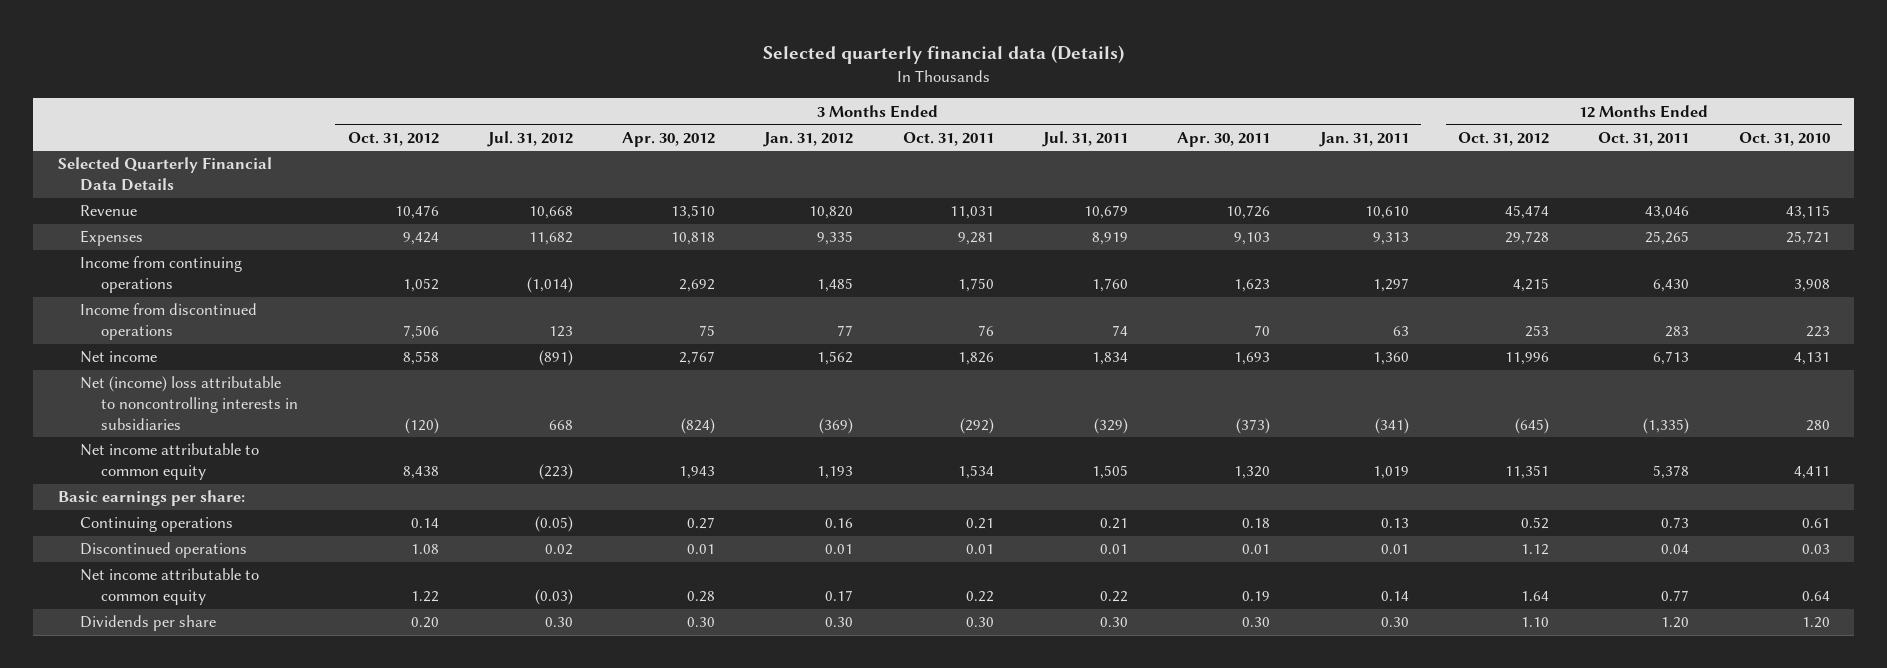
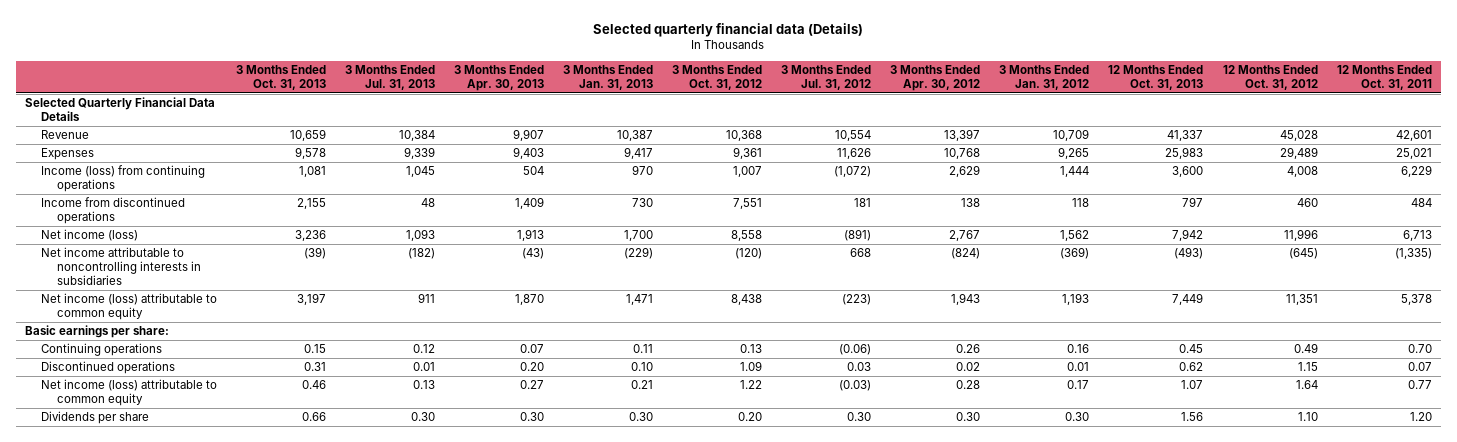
- | 3 Months Ended Oct. 31, 2012 | 3 Months Ended Jul. 31, 2012 | 3 Months Ended Apr. 30, 2012 | 3 Months Ended Jan. 31, 2012 | 3 Months Ended Oct. 31, 2011 | 3 Months Ended Jul. 31, 2011 | 3 Months Ended Apr. 30, 2011 | 3 Months Ended Jan. 31, 2011 | 12 Months Ended Oct. 31, 2012 | 12 Months Ended Oct. 31, 2011 | 12 Months Ended Oct. 31, 2010
+ | 3 Months Ended Oct. 31, 2013 | 3 Months Ended Jul. 31, 2013 | 3 Months Ended Apr. 30, 2013 | 3 Months Ended Jan. 31, 2013 | 3 Months Ended Oct. 31, 2012 | 3 Months Ended Jul. 31, 2012 | 3 Months Ended Apr. 30, 2012 | 3 Months Ended Jan. 31, 2012 | 12 Months Ended Oct. 31, 2013 | 12 Months Ended Oct. 31, 2012 | 12 Months Ended Oct. 31, 2011
- Revenue | 10,476 | 10,668 | 13,510 | 10,820 | 11,031 | 10,679 | 10,726 | 10,610 | 45,474 | 43,046 | 43,115
- Expenses | 9,424 | 11,682 | 10,818 | 9,335 | 9,281 | 8,919 | 9,103 | 9,313 | 29,728 | 25,265 | 25,721
- Income from continuing operations | 1,052 | (1,014) | 2,692 | 1,485 | 1,750 | 1,760 | 1,623 | 1,297 | 4,215 | 6,430 | 3,908
- Income from discontinued operations | 7,506 | 123 | 75 | 77 | 76 | 74 | 70 | 63 | 253 | 283 | 223
- Net income | 8,558 | (891) | 2,767 | 1,562 | 1,826 | 1,834 | 1,693 | 1,360 | 11,996 | 6,713 | 4,131
- Net (income) loss attributable to noncontrolling interests in subsidiaries | (120) | 668 | (824) | (369) | (292) | (329) | (373) | (341) | (645) | (1,335) | 280
- Net income attributable to common equity | 8,438 | (223) | 1,943 | 1,193 | 1,534 | 1,505 | 1,320 | 1,019 | 11,351 | 5,378 | 4,411
+ Revenue | 10,659 | 10,384 | 9,907 | 10,387 | 10,368 | 10,554 | 13,397 | 10,709 | 41,337 | 45,028 | 42,601
+ Expenses | 9,578 | 9,339 | 9,403 | 9,417 | 9,361 | 11,626 | 10,768 | 9,265 | 25,983 | 29,489 | 25,021
+ Income (loss) from continuing operations | 1,081 | 1,045 | 504 | 970 | 1,007 | (1,072) | 2,629 | 1,444 | 3,600 | 4,008 | 6,229
+ Income from discontinued operations | 2,155 | 48 | 1,409 | 730 | 7,551 | 181 | 138 | 118 | 797 | 460 | 484
+ Net income (loss) | 3,236 | 1,093 | 1,913 | 1,700 | 8,558 | (891) | 2,767 | 1,562 | 7,942 | 11,996 | 6,713
+ Net income attributable to noncontrolling interests in subsidiaries | (39) | (182) | (43) | (229) | (120) | 668 | (824) | (369) | (493) | (645) | (1,335)
+ Net income (loss) attributable to common equity | 3,197 | 911 | 1,870 | 1,471 | 8,438 | (223) | 1,943 | 1,193 | 7,449 | 11,351 | 5,378
- Continuing operations | 0.14 | (0.05) | 0.27 | 0.16 | 0.21 | 0.21 | 0.18 | 0.13 | 0.52 | 0.73 | 0.61
- Discontinued operations | 1.08 | 0.02 | 0.01 | 0.01 | 0.01 | 0.01 | 0.01 | 0.01 | 1.12 | 0.04 | 0.03
- Net income attributable to common equity | 1.22 | (0.03) | 0.28 | 0.17 | 0.22 | 0.22 | 0.19 | 0.14 | 1.64 | 0.77 | 0.64
+ Continuing operations | 0.15 | 0.12 | 0.07 | 0.11 | 0.13 | (0.06) | 0.26 | 0.16 | 0.45 | 0.49 | 0.70
+ Discontinued operations | 0.31 | 0.01 | 0.20 | 0.10 | 1.09 | 0.03 | 0.02 | 0.01 | 0.62 | 1.15 | 0.07
+ Net income (loss) attributable to common equity | 0.46 | 0.13 | 0.27 | 0.21 | 1.22 | (0.03) | 0.28 | 0.17 | 1.07 | 1.64 | 0.77

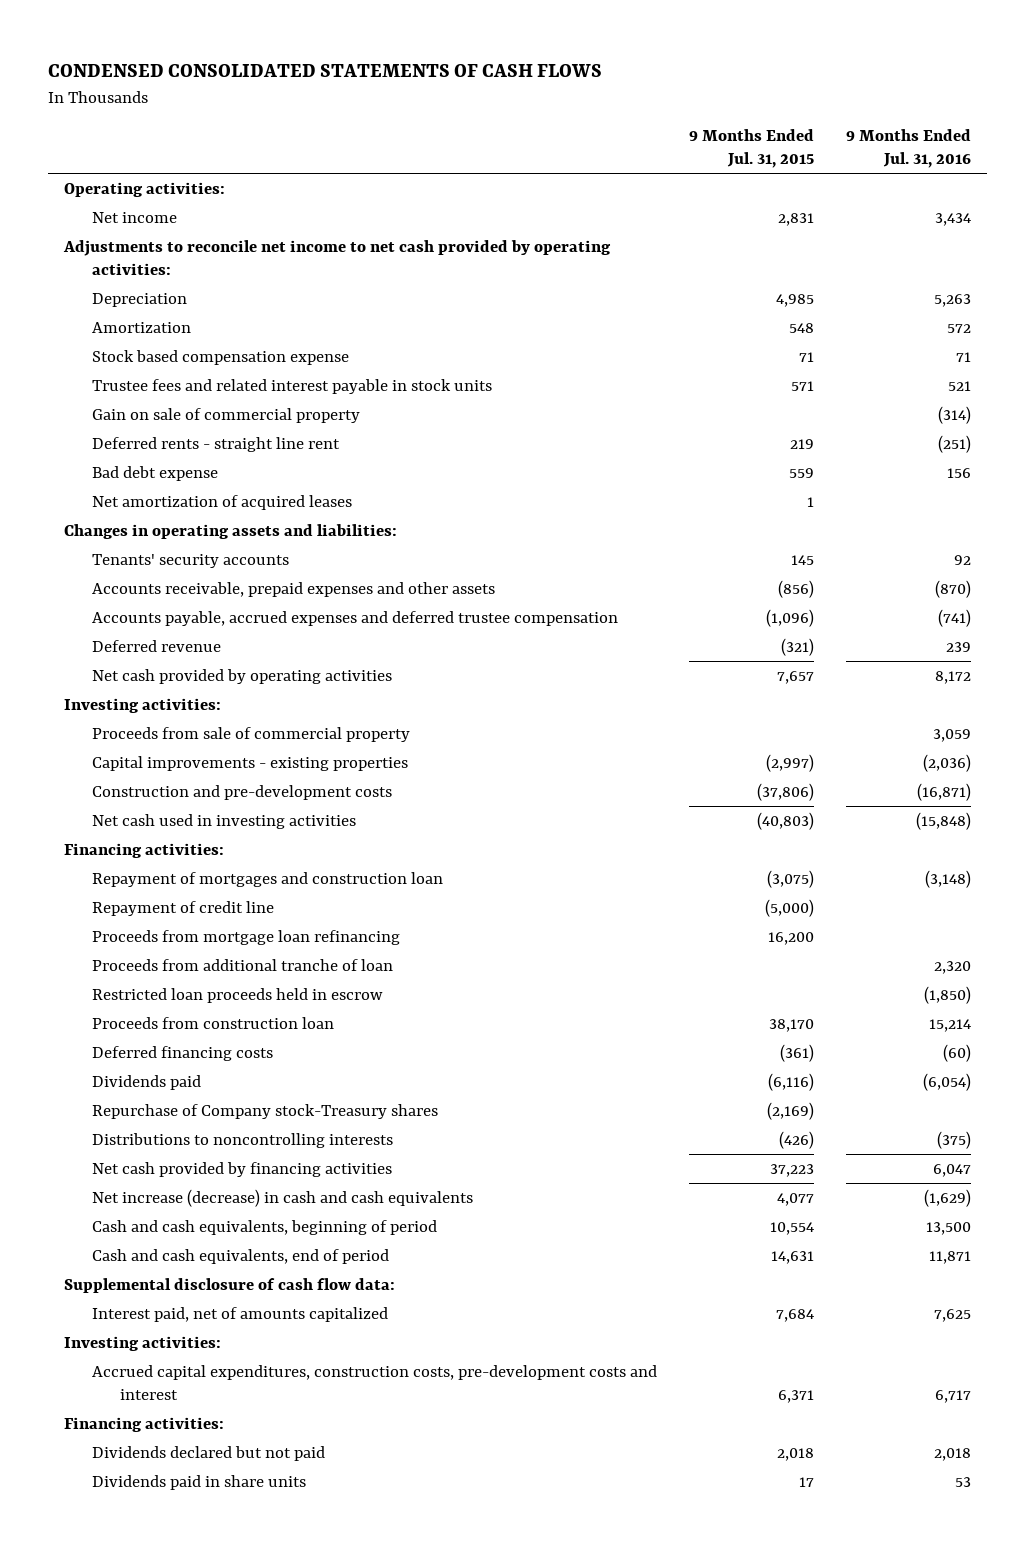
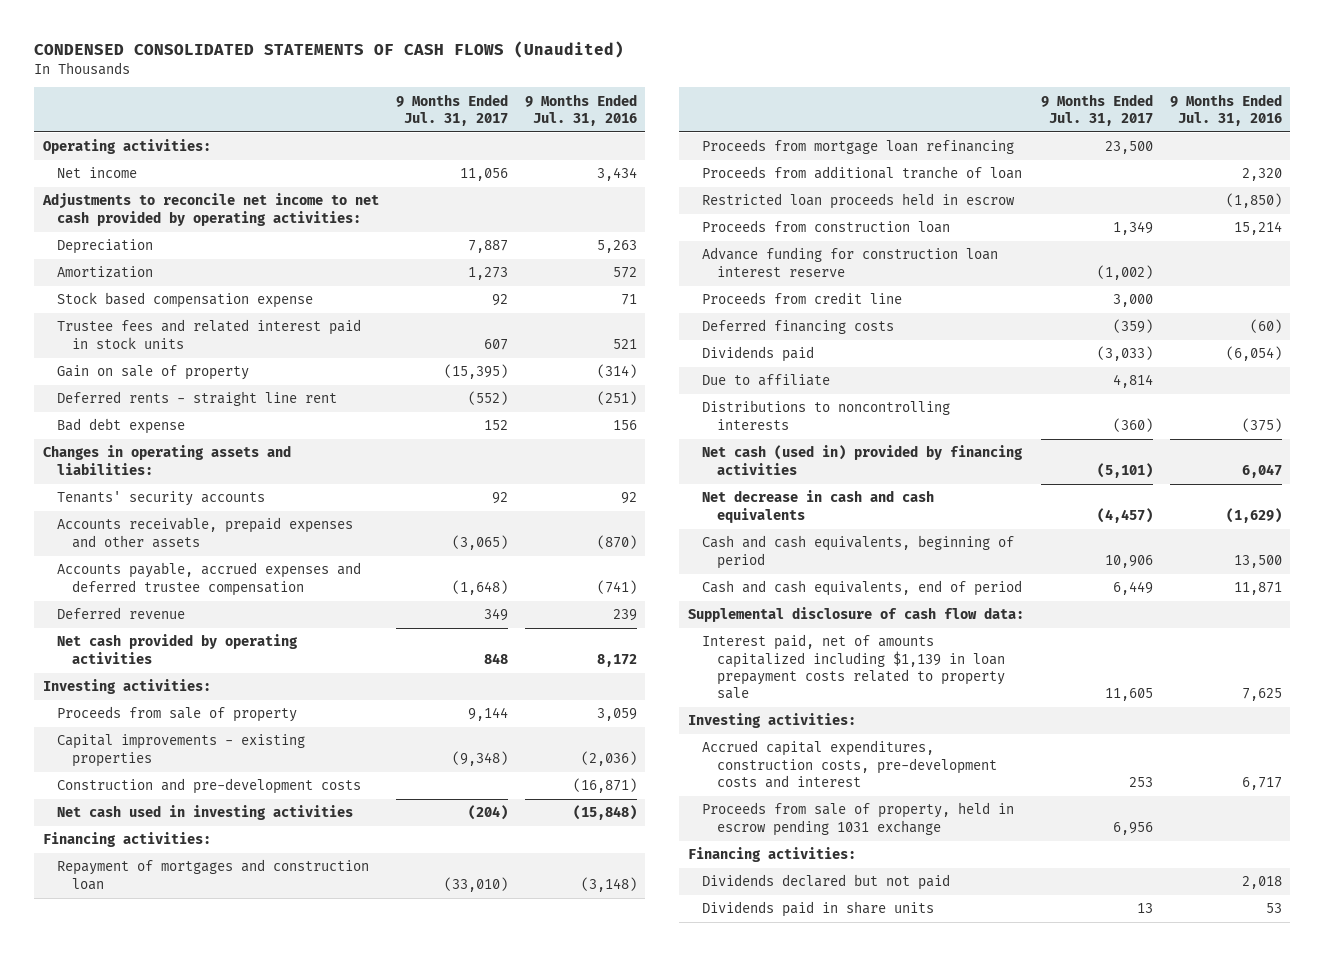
- CONDENSED CONSOLIDATED STATEMENTS OF CASH FLOWS
+ CONDENSED CONSOLIDATED STATEMENTS OF CASH FLOWS (Unaudited)
- | 9 Months Ended Jul. 31, 2015 | 9 Months Ended Jul. 31, 2016
+ | 9 Months Ended Jul. 31, 2017 | 9 Months Ended Jul. 31, 2016
- Trustee fees and related interest payable in stock units | 571 | 521
- Gain on sale of commercial property | | (314)
+ Trustee fees and related interest paid in stock units | 607 | 521
+ Gain on sale of property | (15,395) | (314)
- Net amortization of acquired leases | 1 |
- Proceeds from sale of commercial property | | 3,059
+ Proceeds from sale of property | 9,144 | 3,059
- Repayment of credit line | (5,000) |
+ Advance funding for construction loan interest reserve | (1,002) |
+ Proceeds from credit line | 3,000 |
- Repurchase of Company stock-Treasury shares | (2,169) |
+ Due to affiliate | 4,814 |
- Net cash provided by financing activities | 37,223 | 6,047
- Net increase (decrease) in cash and cash equivalents | 4,077 | (1,629)
+ Net cash (used in) provided by financing activities | (5,101) | 6,047
+ Net decrease in cash and cash equivalents | (4,457) | (1,629)
- Interest paid, net of amounts capitalized | 7,684 | 7,625
+ Interest paid, net of amounts capitalized including $1,139 in loan prepayment costs related to property sale | 11,605 | 7,625
+ Proceeds from sale of property, held in escrow pending 1031 exchange | 6,956 |

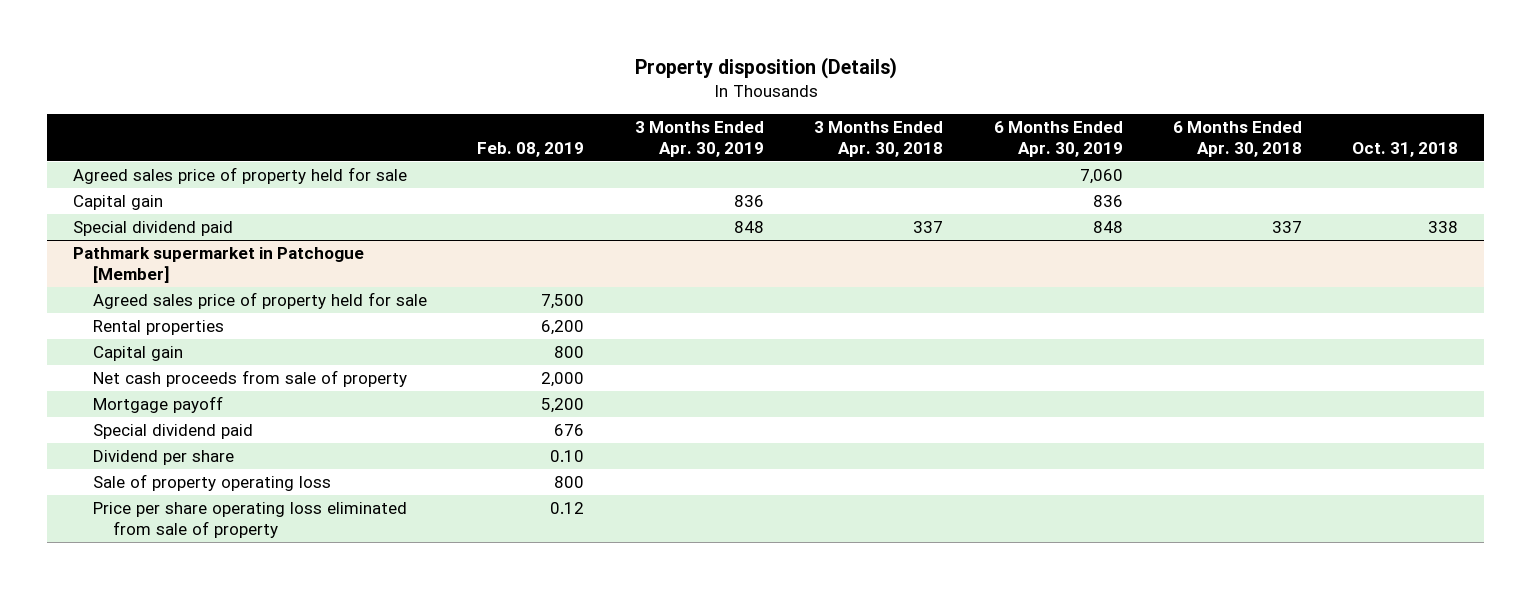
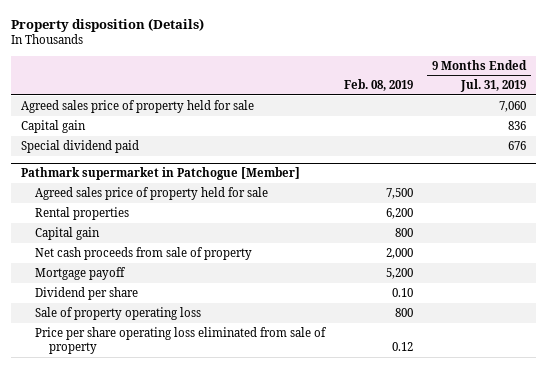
- | Feb. 08, 2019 | 3 Months Ended Apr. 30, 2019 | 3 Months Ended Apr. 30, 2018 | 6 Months Ended Apr. 30, 2019 | 6 Months Ended Apr. 30, 2018 | Oct. 31, 2018
+ | Feb. 08, 2019 | 9 Months Ended Jul. 31, 2019
@ Pathmark supermarket in Patchogue [Member]
- Special dividend paid | 676 | | | | |

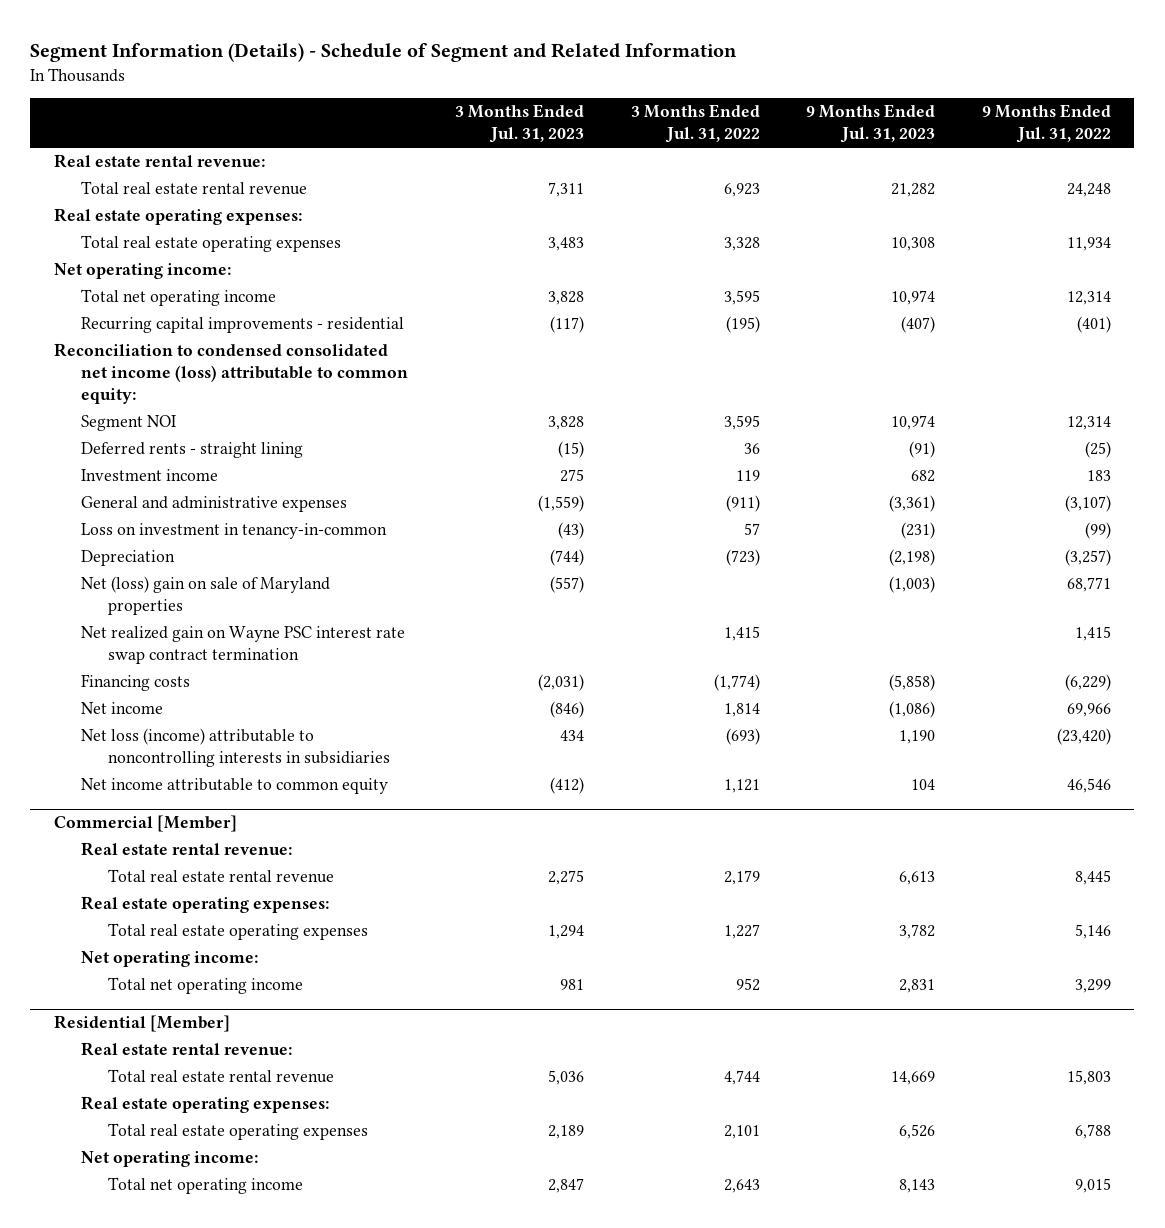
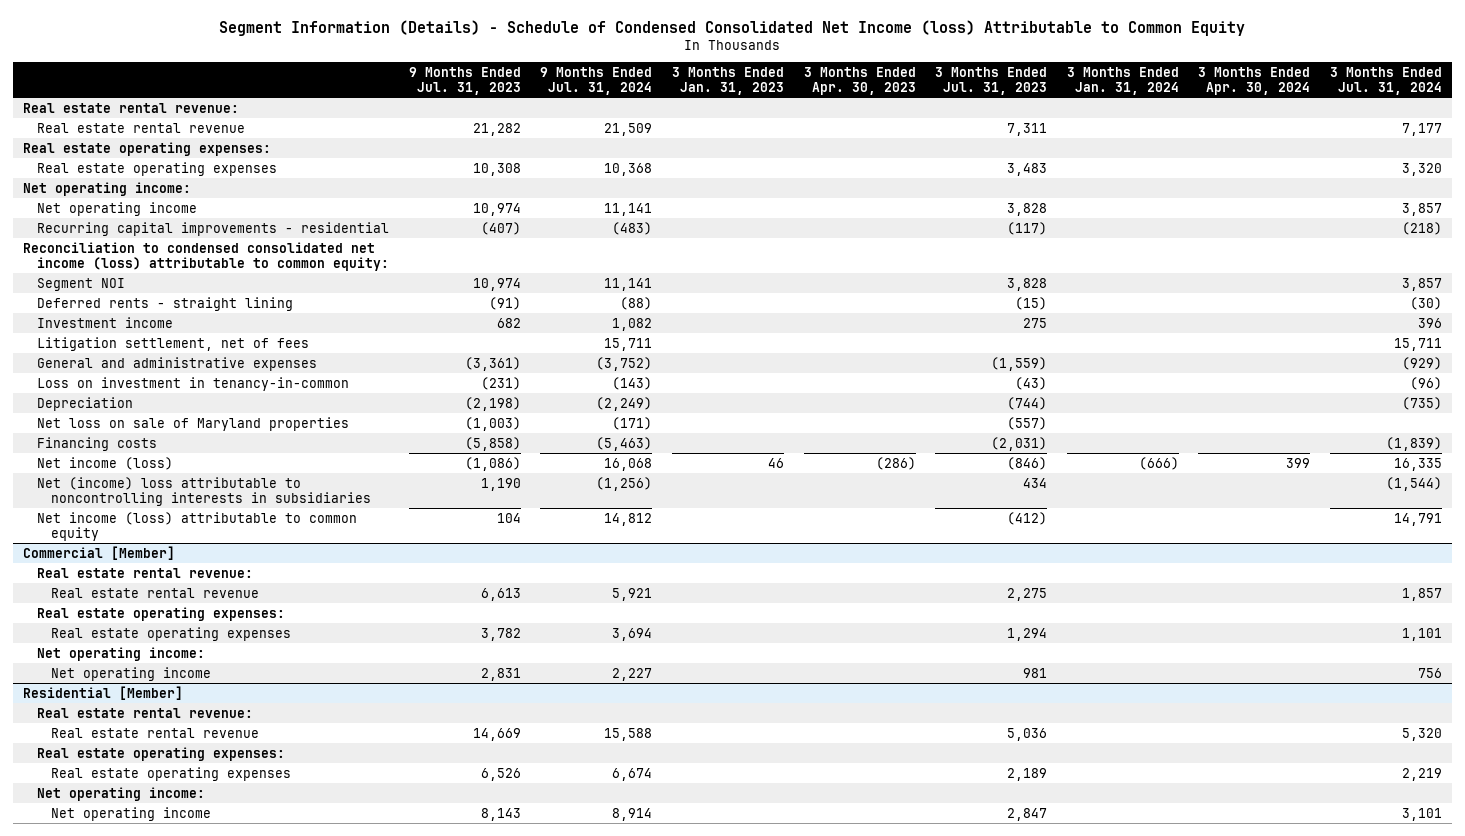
- Segment Information (Details) - Schedule of Segment and Related Information
+ Segment Information (Details) - Schedule of Condensed Consolidated Net Income (loss) Attributable to Common Equity
- | 3 Months Ended Jul. 31, 2023 | 3 Months Ended Jul. 31, 2022 | 9 Months Ended Jul. 31, 2023 | 9 Months Ended Jul. 31, 2022
+ | 9 Months Ended Jul. 31, 2023 | 9 Months Ended Jul. 31, 2024 | 3 Months Ended Jan. 31, 2023 | 3 Months Ended Apr. 30, 2023 | 3 Months Ended Jul. 31, 2023 | 3 Months Ended Jan. 31, 2024 | 3 Months Ended Apr. 30, 2024 | 3 Months Ended Jul. 31, 2024
- Total real estate rental revenue | 7,311 | 6,923 | 21,282 | 24,248
+ Real estate rental revenue | 21,282 | 21,509 | | | 7,311 | | | 7,177
- Total real estate operating expenses | 3,483 | 3,328 | 10,308 | 11,934
+ Real estate operating expenses | 10,308 | 10,368 | | | 3,483 | | | 3,320
- Total net operating income | 3,828 | 3,595 | 10,974 | 12,314
+ Net operating income | 10,974 | 11,141 | | | 3,828 | | | 3,857
+ Litigation settlement, net of fees | | 15,711 | | | | | | 15,711
- Net (loss) gain on sale of Maryland properties | (557) | | (1,003) | 68,771
- Net realized gain on Wayne PSC interest rate swap contract termination | | 1,415 | | 1,415
+ Net loss on sale of Maryland properties | (1,003) | (171) | | | (557) | | |
- Net income | (846) | 1,814 | (1,086) | 69,966
- Net loss (income) attributable to noncontrolling interests in subsidiaries | 434 | (693) | 1,190 | (23,420)
- Net income attributable to common equity | (412) | 1,121 | 104 | 46,546
+ Net income (loss) | (1,086) | 16,068 | 46 | (286) | (846) | (666) | 399 | 16,335
+ Net (income) loss attributable to noncontrolling interests in subsidiaries | 1,190 | (1,256) | | | 434 | | | (1,544)
+ Net income (loss) attributable to common equity | 104 | 14,812 | | | (412) | | | 14,791
@ Commercial [Member]
- Total real estate rental revenue | 2,275 | 2,179 | 6,613 | 8,445
+ Real estate rental revenue | 6,613 | 5,921 | | | 2,275 | | | 1,857
- Total real estate operating expenses | 1,294 | 1,227 | 3,782 | 5,146
+ Real estate operating expenses | 3,782 | 3,694 | | | 1,294 | | | 1,101
- Total net operating income | 981 | 952 | 2,831 | 3,299
+ Net operating income | 2,831 | 2,227 | | | 981 | | | 756
@ Residential [Member]
- Total real estate rental revenue | 5,036 | 4,744 | 14,669 | 15,803
+ Real estate rental revenue | 14,669 | 15,588 | | | 5,036 | | | 5,320
- Total real estate operating expenses | 2,189 | 2,101 | 6,526 | 6,788
+ Real estate operating expenses | 6,526 | 6,674 | | | 2,189 | | | 2,219
- Total net operating income | 2,847 | 2,643 | 8,143 | 9,015
+ Net operating income | 8,143 | 8,914 | | | 2,847 | | | 3,101

